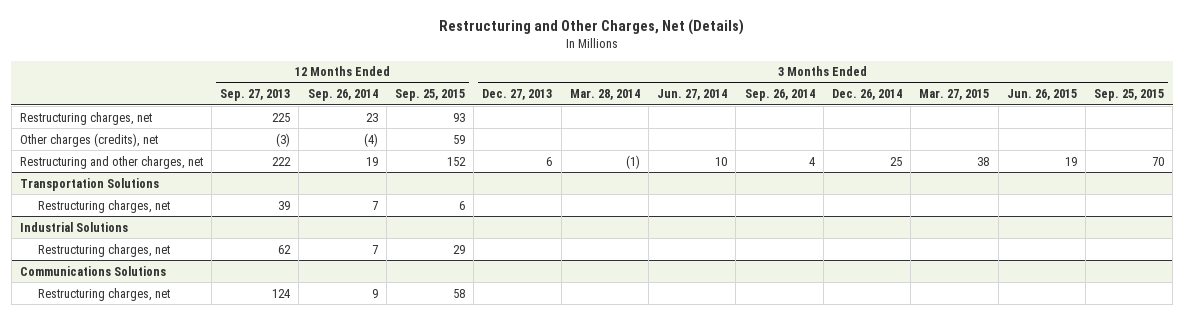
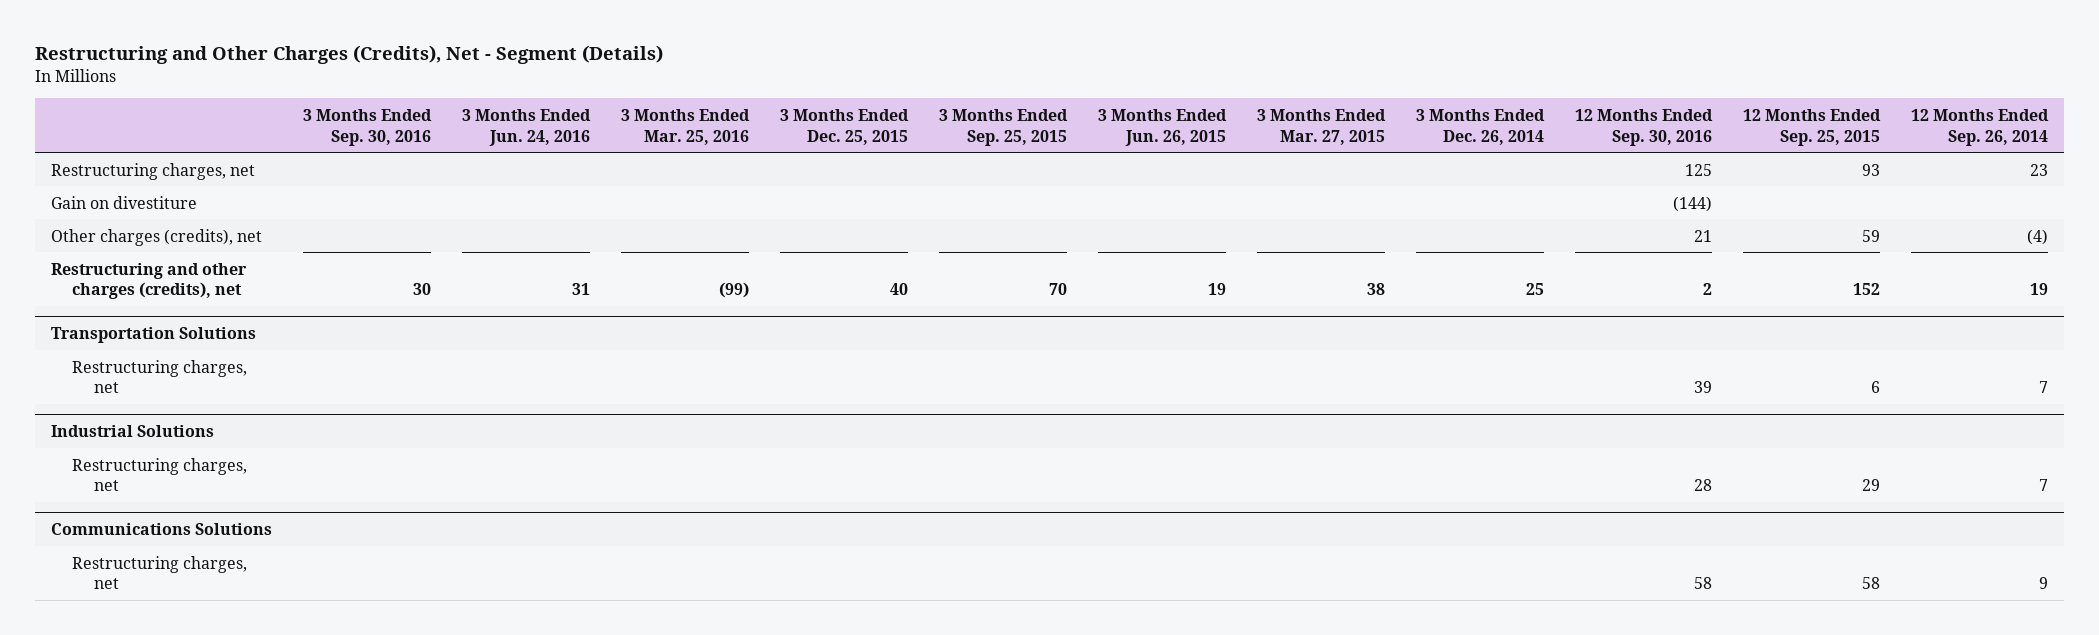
- Restructuring and Other Charges, Net (Details)
+ Restructuring and Other Charges (Credits), Net - Segment (Details)
- | 12 Months Ended Sep. 27, 2013 | 12 Months Ended Sep. 26, 2014 | 12 Months Ended Sep. 25, 2015 | 3 Months Ended Dec. 27, 2013 | 3 Months Ended Mar. 28, 2014 | 3 Months Ended Jun. 27, 2014 | 3 Months Ended Sep. 26, 2014 | 3 Months Ended Dec. 26, 2014 | 3 Months Ended Mar. 27, 2015 | 3 Months Ended Jun. 26, 2015 | 3 Months Ended Sep. 25, 2015
+ | 3 Months Ended Sep. 30, 2016 | 3 Months Ended Jun. 24, 2016 | 3 Months Ended Mar. 25, 2016 | 3 Months Ended Dec. 25, 2015 | 3 Months Ended Sep. 25, 2015 | 3 Months Ended Jun. 26, 2015 | 3 Months Ended Mar. 27, 2015 | 3 Months Ended Dec. 26, 2014 | 12 Months Ended Sep. 30, 2016 | 12 Months Ended Sep. 25, 2015 | 12 Months Ended Sep. 26, 2014
+ Gain on divestiture | | | | | | | | | (144) | |
- Restructuring and other charges, net | 222 | 19 | 152 | 6 | (1) | 10 | 4 | 25 | 38 | 19 | 70
+ Restructuring and other charges (credits), net | 30 | 31 | (99) | 40 | 70 | 19 | 38 | 25 | 2 | 152 | 19

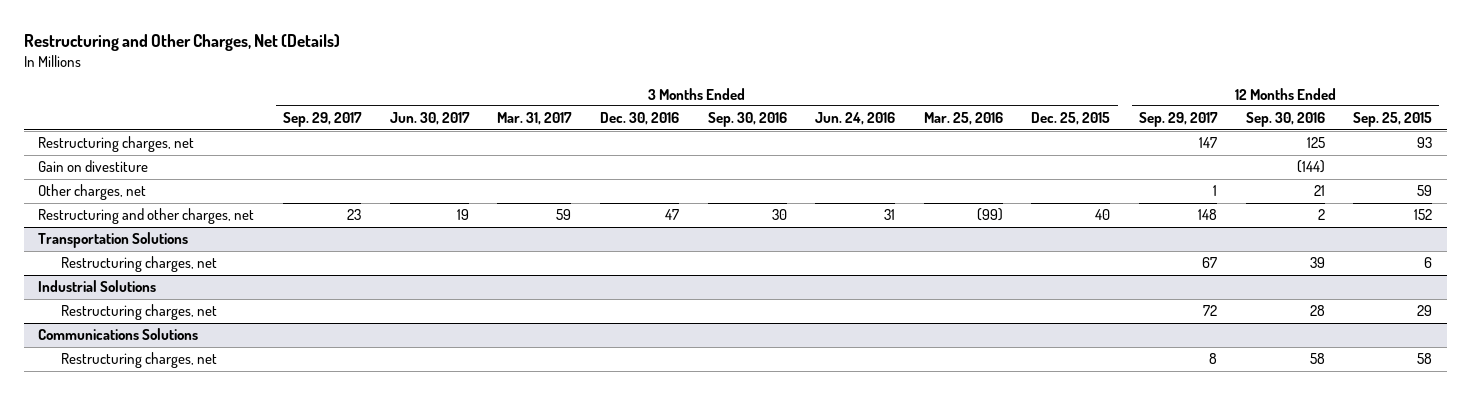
- Restructuring and Other Charges (Credits), Net - Segment (Details)
+ Restructuring and Other Charges, Net (Details)
- | 3 Months Ended Sep. 30, 2016 | 3 Months Ended Jun. 24, 2016 | 3 Months Ended Mar. 25, 2016 | 3 Months Ended Dec. 25, 2015 | 3 Months Ended Sep. 25, 2015 | 3 Months Ended Jun. 26, 2015 | 3 Months Ended Mar. 27, 2015 | 3 Months Ended Dec. 26, 2014 | 12 Months Ended Sep. 30, 2016 | 12 Months Ended Sep. 25, 2015 | 12 Months Ended Sep. 26, 2014
+ | 3 Months Ended Sep. 29, 2017 | 3 Months Ended Jun. 30, 2017 | 3 Months Ended Mar. 31, 2017 | 3 Months Ended Dec. 30, 2016 | 3 Months Ended Sep. 30, 2016 | 3 Months Ended Jun. 24, 2016 | 3 Months Ended Mar. 25, 2016 | 3 Months Ended Dec. 25, 2015 | 12 Months Ended Sep. 29, 2017 | 12 Months Ended Sep. 30, 2016 | 12 Months Ended Sep. 25, 2015
- Other charges (credits), net | | | | | | | | | 21 | 59 | (4)
- Restructuring and other charges (credits), net | 30 | 31 | (99) | 40 | 70 | 19 | 38 | 25 | 2 | 152 | 19
+ Other charges, net | | | | | | | | | 1 | 21 | 59
+ Restructuring and other charges, net | 23 | 19 | 59 | 47 | 30 | 31 | (99) | 40 | 148 | 2 | 152

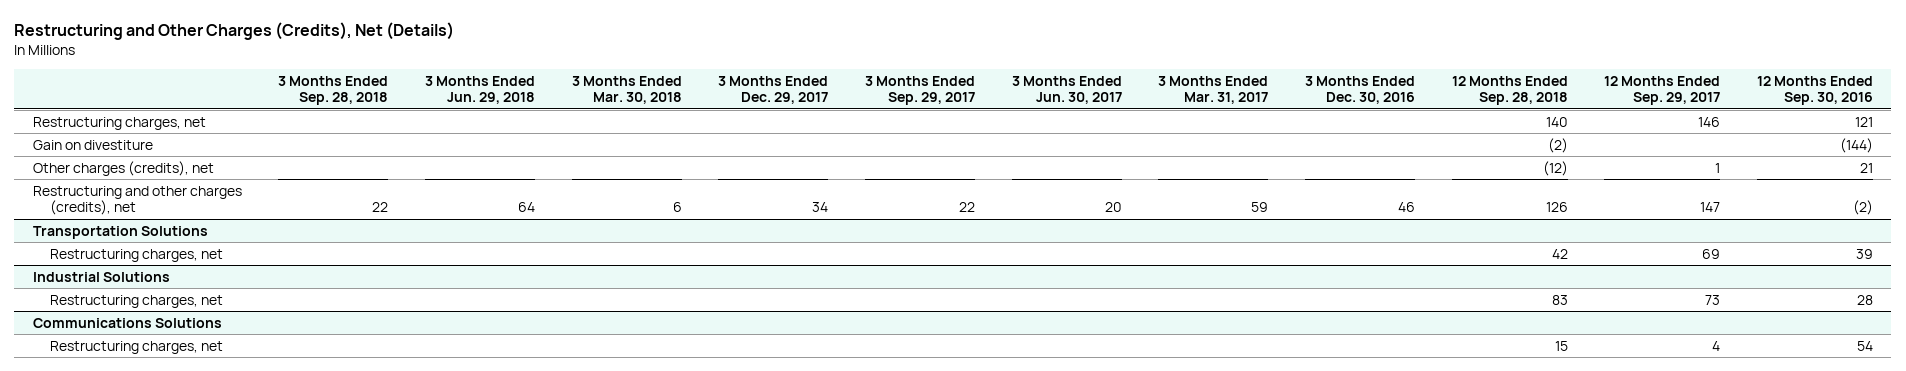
- Restructuring and Other Charges, Net (Details)
+ Restructuring and Other Charges (Credits), Net (Details)
- | 3 Months Ended Sep. 29, 2017 | 3 Months Ended Jun. 30, 2017 | 3 Months Ended Mar. 31, 2017 | 3 Months Ended Dec. 30, 2016 | 3 Months Ended Sep. 30, 2016 | 3 Months Ended Jun. 24, 2016 | 3 Months Ended Mar. 25, 2016 | 3 Months Ended Dec. 25, 2015 | 12 Months Ended Sep. 29, 2017 | 12 Months Ended Sep. 30, 2016 | 12 Months Ended Sep. 25, 2015
+ | 3 Months Ended Sep. 28, 2018 | 3 Months Ended Jun. 29, 2018 | 3 Months Ended Mar. 30, 2018 | 3 Months Ended Dec. 29, 2017 | 3 Months Ended Sep. 29, 2017 | 3 Months Ended Jun. 30, 2017 | 3 Months Ended Mar. 31, 2017 | 3 Months Ended Dec. 30, 2016 | 12 Months Ended Sep. 28, 2018 | 12 Months Ended Sep. 29, 2017 | 12 Months Ended Sep. 30, 2016
- Restructuring charges, net | | | | | | | | | 147 | 125 | 93
+ Restructuring charges, net | | | | | | | | | 140 | 146 | 121
- Other charges, net | | | | | | | | | 1 | 21 | 59
- Restructuring and other charges, net | 23 | 19 | 59 | 47 | 30 | 31 | (99) | 40 | 148 | 2 | 152
+ Other charges (credits), net | | | | | | | | | (12) | 1 | 21
+ Restructuring and other charges (credits), net | 22 | 64 | 6 | 34 | 22 | 20 | 59 | 46 | 126 | 147 | (2)
@ Transportation Solutions
- Restructuring charges, net | | | | | | | | | 67 | 39 | 6
+ Restructuring charges, net | | | | | | | | | 42 | 69 | 39
@ Industrial Solutions
- Restructuring charges, net | | | | | | | | | 72 | 28 | 29
+ Restructuring charges, net | | | | | | | | | 83 | 73 | 28
@ Communications Solutions
- Restructuring charges, net | | | | | | | | | 8 | 58 | 58
+ Restructuring charges, net | | | | | | | | | 15 | 4 | 54

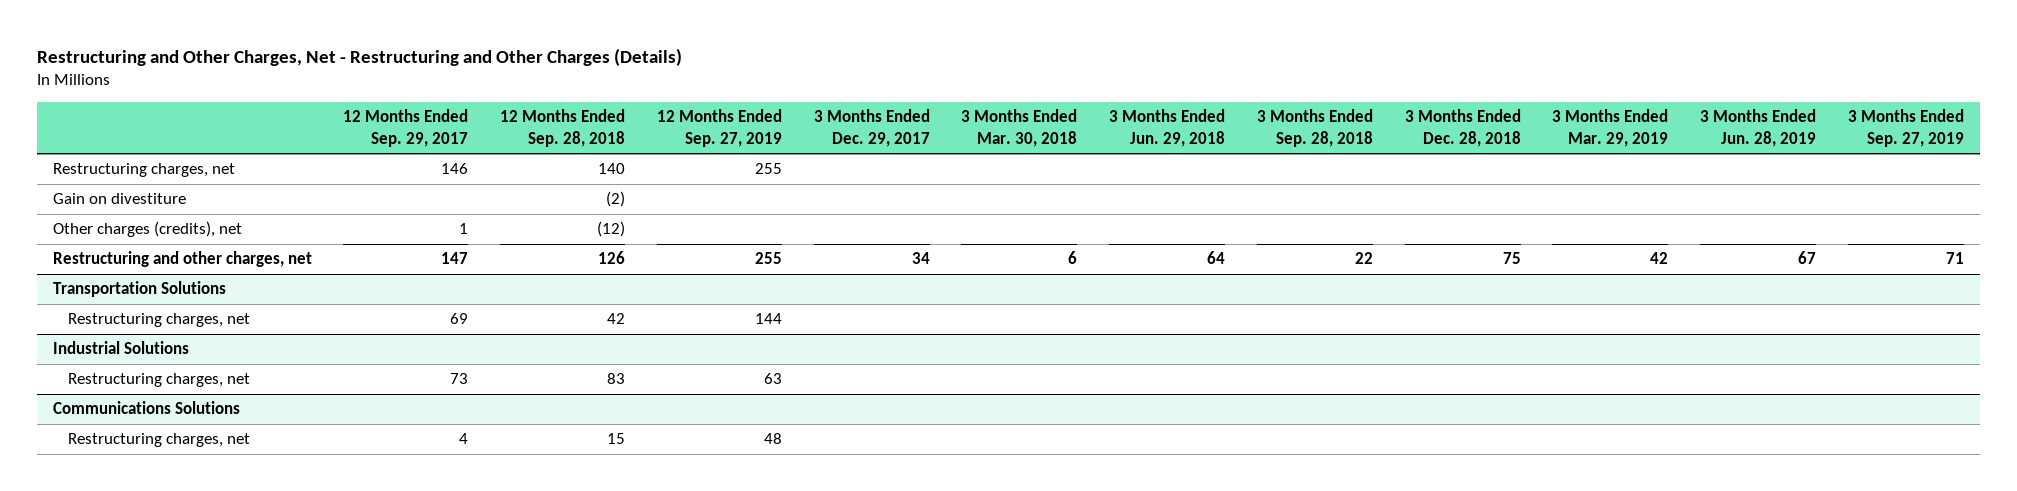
- Restructuring and Other Charges (Credits), Net (Details)
+ Restructuring and Other Charges, Net - Restructuring and Other Charges (Details)
- | 3 Months Ended Sep. 28, 2018 | 3 Months Ended Jun. 29, 2018 | 3 Months Ended Mar. 30, 2018 | 3 Months Ended Dec. 29, 2017 | 3 Months Ended Sep. 29, 2017 | 3 Months Ended Jun. 30, 2017 | 3 Months Ended Mar. 31, 2017 | 3 Months Ended Dec. 30, 2016 | 12 Months Ended Sep. 28, 2018 | 12 Months Ended Sep. 29, 2017 | 12 Months Ended Sep. 30, 2016
+ | 12 Months Ended Sep. 29, 2017 | 12 Months Ended Sep. 28, 2018 | 12 Months Ended Sep. 27, 2019 | 3 Months Ended Dec. 29, 2017 | 3 Months Ended Mar. 30, 2018 | 3 Months Ended Jun. 29, 2018 | 3 Months Ended Sep. 28, 2018 | 3 Months Ended Dec. 28, 2018 | 3 Months Ended Mar. 29, 2019 | 3 Months Ended Jun. 28, 2019 | 3 Months Ended Sep. 27, 2019
- Restructuring and other charges (credits), net | 22 | 64 | 6 | 34 | 22 | 20 | 59 | 46 | 126 | 147 | (2)
+ Restructuring and other charges, net | 147 | 126 | 255 | 34 | 6 | 64 | 22 | 75 | 42 | 67 | 71

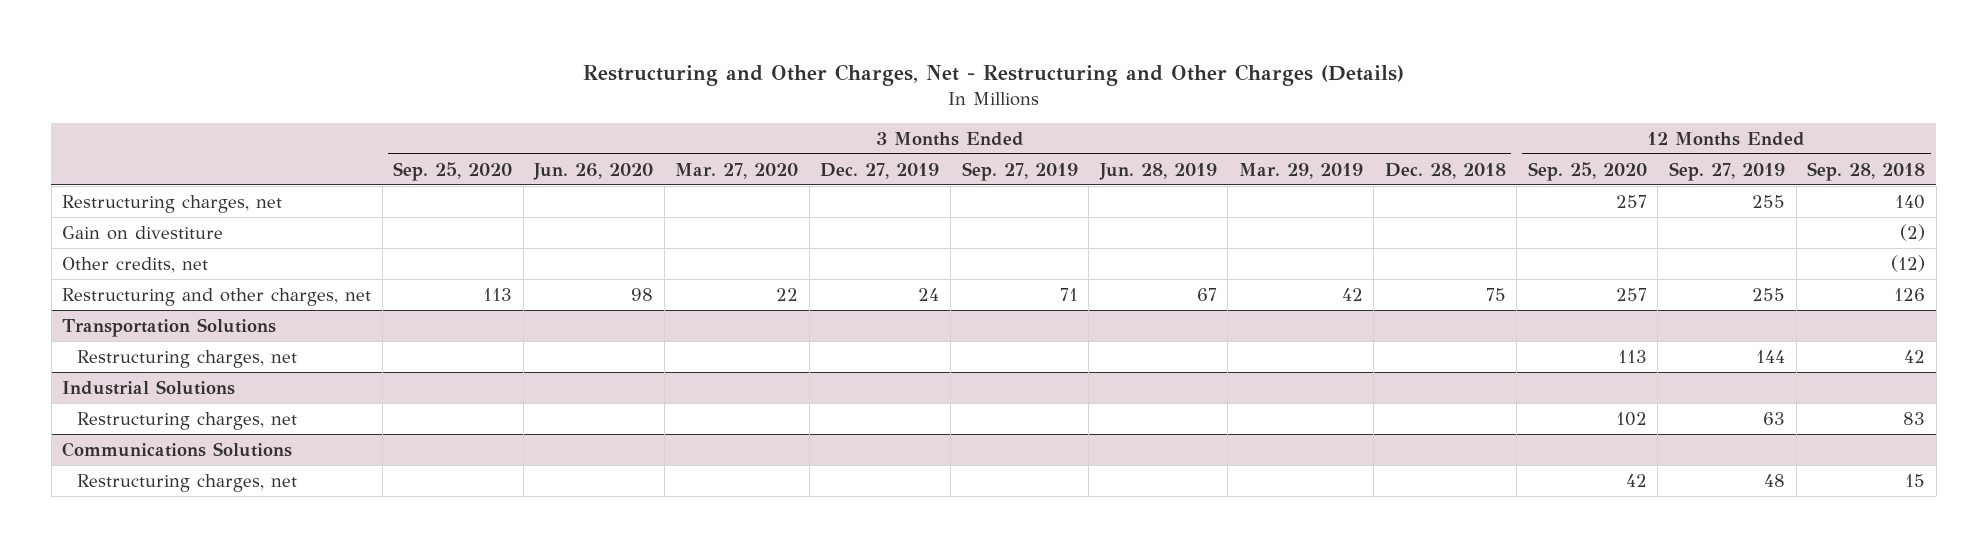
- | 12 Months Ended Sep. 29, 2017 | 12 Months Ended Sep. 28, 2018 | 12 Months Ended Sep. 27, 2019 | 3 Months Ended Dec. 29, 2017 | 3 Months Ended Mar. 30, 2018 | 3 Months Ended Jun. 29, 2018 | 3 Months Ended Sep. 28, 2018 | 3 Months Ended Dec. 28, 2018 | 3 Months Ended Mar. 29, 2019 | 3 Months Ended Jun. 28, 2019 | 3 Months Ended Sep. 27, 2019
+ | 3 Months Ended Sep. 25, 2020 | 3 Months Ended Jun. 26, 2020 | 3 Months Ended Mar. 27, 2020 | 3 Months Ended Dec. 27, 2019 | 3 Months Ended Sep. 27, 2019 | 3 Months Ended Jun. 28, 2019 | 3 Months Ended Mar. 29, 2019 | 3 Months Ended Dec. 28, 2018 | 12 Months Ended Sep. 25, 2020 | 12 Months Ended Sep. 27, 2019 | 12 Months Ended Sep. 28, 2018
- Other charges (credits), net | 1 | (12) | | | | | | | | |
+ Other credits, net | | | | | | | | | | | (12)

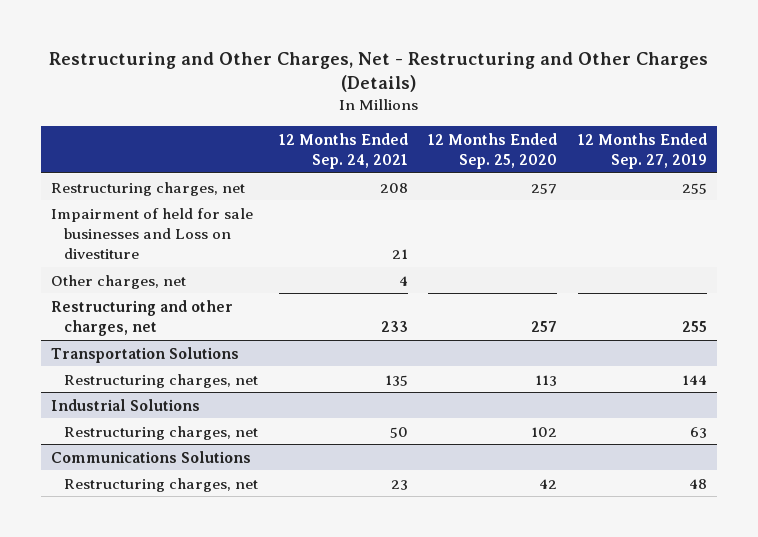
- | 3 Months Ended Sep. 25, 2020 | 3 Months Ended Jun. 26, 2020 | 3 Months Ended Mar. 27, 2020 | 3 Months Ended Dec. 27, 2019 | 3 Months Ended Sep. 27, 2019 | 3 Months Ended Jun. 28, 2019 | 3 Months Ended Mar. 29, 2019 | 3 Months Ended Dec. 28, 2018 | 12 Months Ended Sep. 25, 2020 | 12 Months Ended Sep. 27, 2019 | 12 Months Ended Sep. 28, 2018
+ | 12 Months Ended Sep. 24, 2021 | 12 Months Ended Sep. 25, 2020 | 12 Months Ended Sep. 27, 2019
- Gain on divestiture | | | | | | | | | | | (2)
- Other credits, net | | | | | | | | | | | (12)
+ Impairment of held for sale businesses and Loss on divestiture | 21 | |
+ Other charges, net | 4 | |

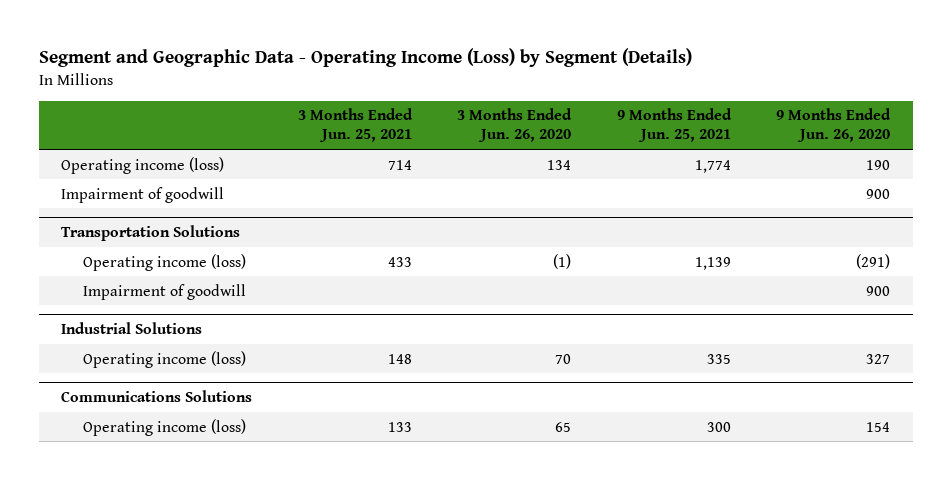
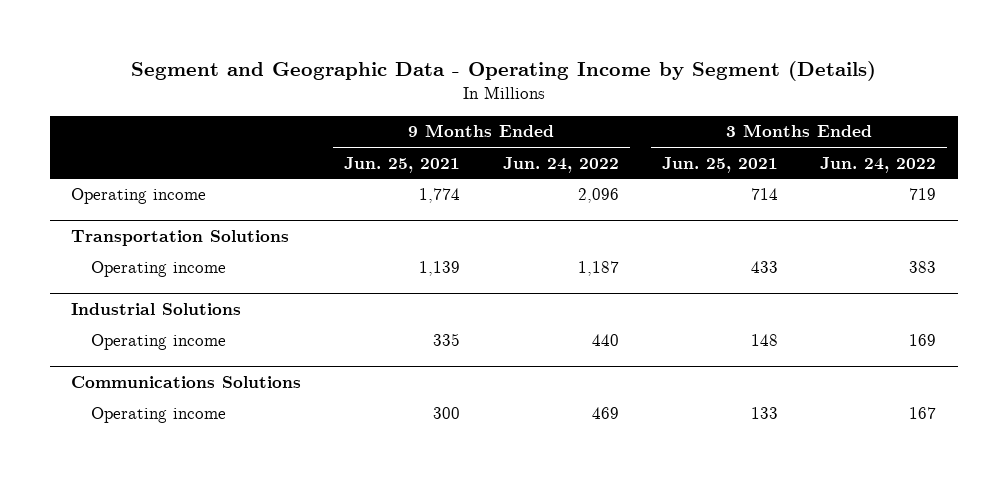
- Segment and Geographic Data - Operating Income (Loss) by Segment (Details)
+ Segment and Geographic Data - Operating Income by Segment (Details)
- | 3 Months Ended Jun. 25, 2021 | 3 Months Ended Jun. 26, 2020 | 9 Months Ended Jun. 25, 2021 | 9 Months Ended Jun. 26, 2020
+ | 9 Months Ended Jun. 25, 2021 | 9 Months Ended Jun. 24, 2022 | 3 Months Ended Jun. 25, 2021 | 3 Months Ended Jun. 24, 2022
- Operating income (loss) | 714 | 134 | 1,774 | 190
- Impairment of goodwill | | | | 900
+ Operating income | 1,774 | 2,096 | 714 | 719
@ Transportation Solutions
- Operating income (loss) | 433 | (1) | 1,139 | (291)
- Impairment of goodwill | | | | 900
+ Operating income | 1,139 | 1,187 | 433 | 383
@ Industrial Solutions
- Operating income (loss) | 148 | 70 | 335 | 327
+ Operating income | 335 | 440 | 148 | 169
@ Communications Solutions
- Operating income (loss) | 133 | 65 | 300 | 154
+ Operating income | 300 | 469 | 133 | 167

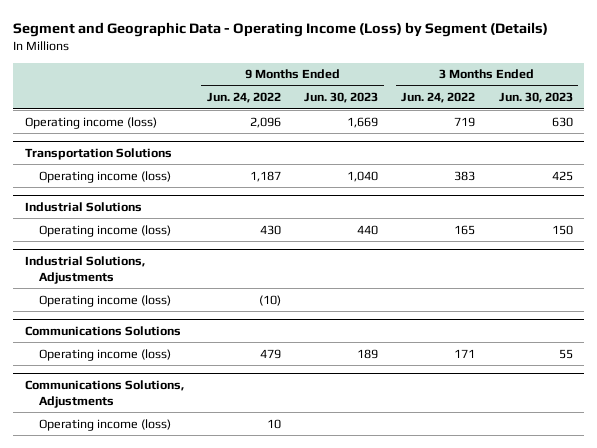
- Segment and Geographic Data - Operating Income by Segment (Details)
+ Segment and Geographic Data - Operating Income (Loss) by Segment (Details)
- | 9 Months Ended Jun. 25, 2021 | 9 Months Ended Jun. 24, 2022 | 3 Months Ended Jun. 25, 2021 | 3 Months Ended Jun. 24, 2022
+ | 9 Months Ended Jun. 24, 2022 | 9 Months Ended Jun. 30, 2023 | 3 Months Ended Jun. 24, 2022 | 3 Months Ended Jun. 30, 2023
- Operating income | 1,774 | 2,096 | 714 | 719
+ Operating income (loss) | 2,096 | 1,669 | 719 | 630
@ Transportation Solutions
- Operating income | 1,139 | 1,187 | 433 | 383
+ Operating income (loss) | 1,187 | 1,040 | 383 | 425
@ Industrial Solutions
- Operating income | 335 | 440 | 148 | 169
+ Operating income (loss) | 430 | 440 | 165 | 150
+ Industrial Solutions, Adjustments
+ Operating income (loss) | (10) | | |
@ Communications Solutions
- Operating income | 300 | 469 | 133 | 167
+ Operating income (loss) | 479 | 189 | 171 | 55
+ Communications Solutions, Adjustments
+ Operating income (loss) | 10 | | |

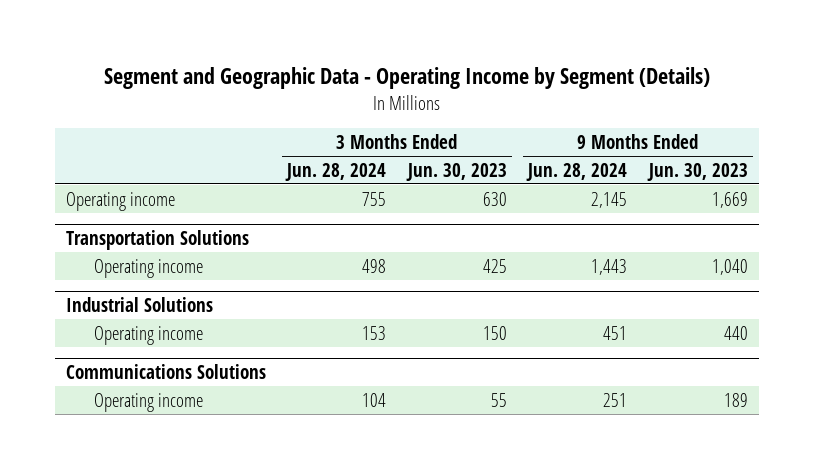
- Segment and Geographic Data - Operating Income (Loss) by Segment (Details)
+ Segment and Geographic Data - Operating Income by Segment (Details)
- | 9 Months Ended Jun. 24, 2022 | 9 Months Ended Jun. 30, 2023 | 3 Months Ended Jun. 24, 2022 | 3 Months Ended Jun. 30, 2023
+ | 3 Months Ended Jun. 28, 2024 | 3 Months Ended Jun. 30, 2023 | 9 Months Ended Jun. 28, 2024 | 9 Months Ended Jun. 30, 2023
- Operating income (loss) | 2,096 | 1,669 | 719 | 630
+ Operating income | 755 | 630 | 2,145 | 1,669
@ Transportation Solutions
- Operating income (loss) | 1,187 | 1,040 | 383 | 425
+ Operating income | 498 | 425 | 1,443 | 1,040
@ Industrial Solutions
- Operating income (loss) | 430 | 440 | 165 | 150
- Industrial Solutions, Adjustments
- Operating income (loss) | (10) | | |
@ Industrial Solutions
+ Operating income | 153 | 150 | 451 | 440
@ Communications Solutions
- Operating income (loss) | 479 | 189 | 171 | 55
- Communications Solutions, Adjustments
- Operating income (loss) | 10 | | |
@ Communications Solutions
+ Operating income | 104 | 55 | 251 | 189

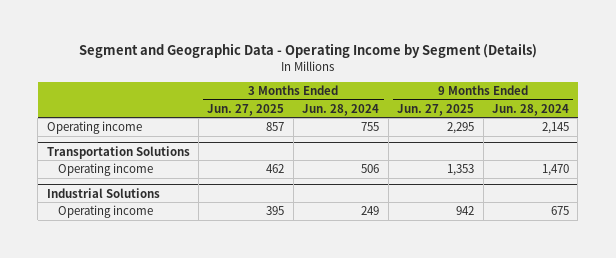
- | 3 Months Ended Jun. 28, 2024 | 3 Months Ended Jun. 30, 2023 | 9 Months Ended Jun. 28, 2024 | 9 Months Ended Jun. 30, 2023
+ | 3 Months Ended Jun. 27, 2025 | 3 Months Ended Jun. 28, 2024 | 9 Months Ended Jun. 27, 2025 | 9 Months Ended Jun. 28, 2024
@ Transportation Solutions
- Operating income | 498 | 425 | 1,443 | 1,040
+ Operating income | 462 | 506 | 1,353 | 1,470
@ Industrial Solutions
- Operating income | 153 | 150 | 451 | 440
- Communications Solutions
- Operating income | 104 | 55 | 251 | 189
@ Industrial Solutions
+ Operating income | 395 | 249 | 942 | 675

